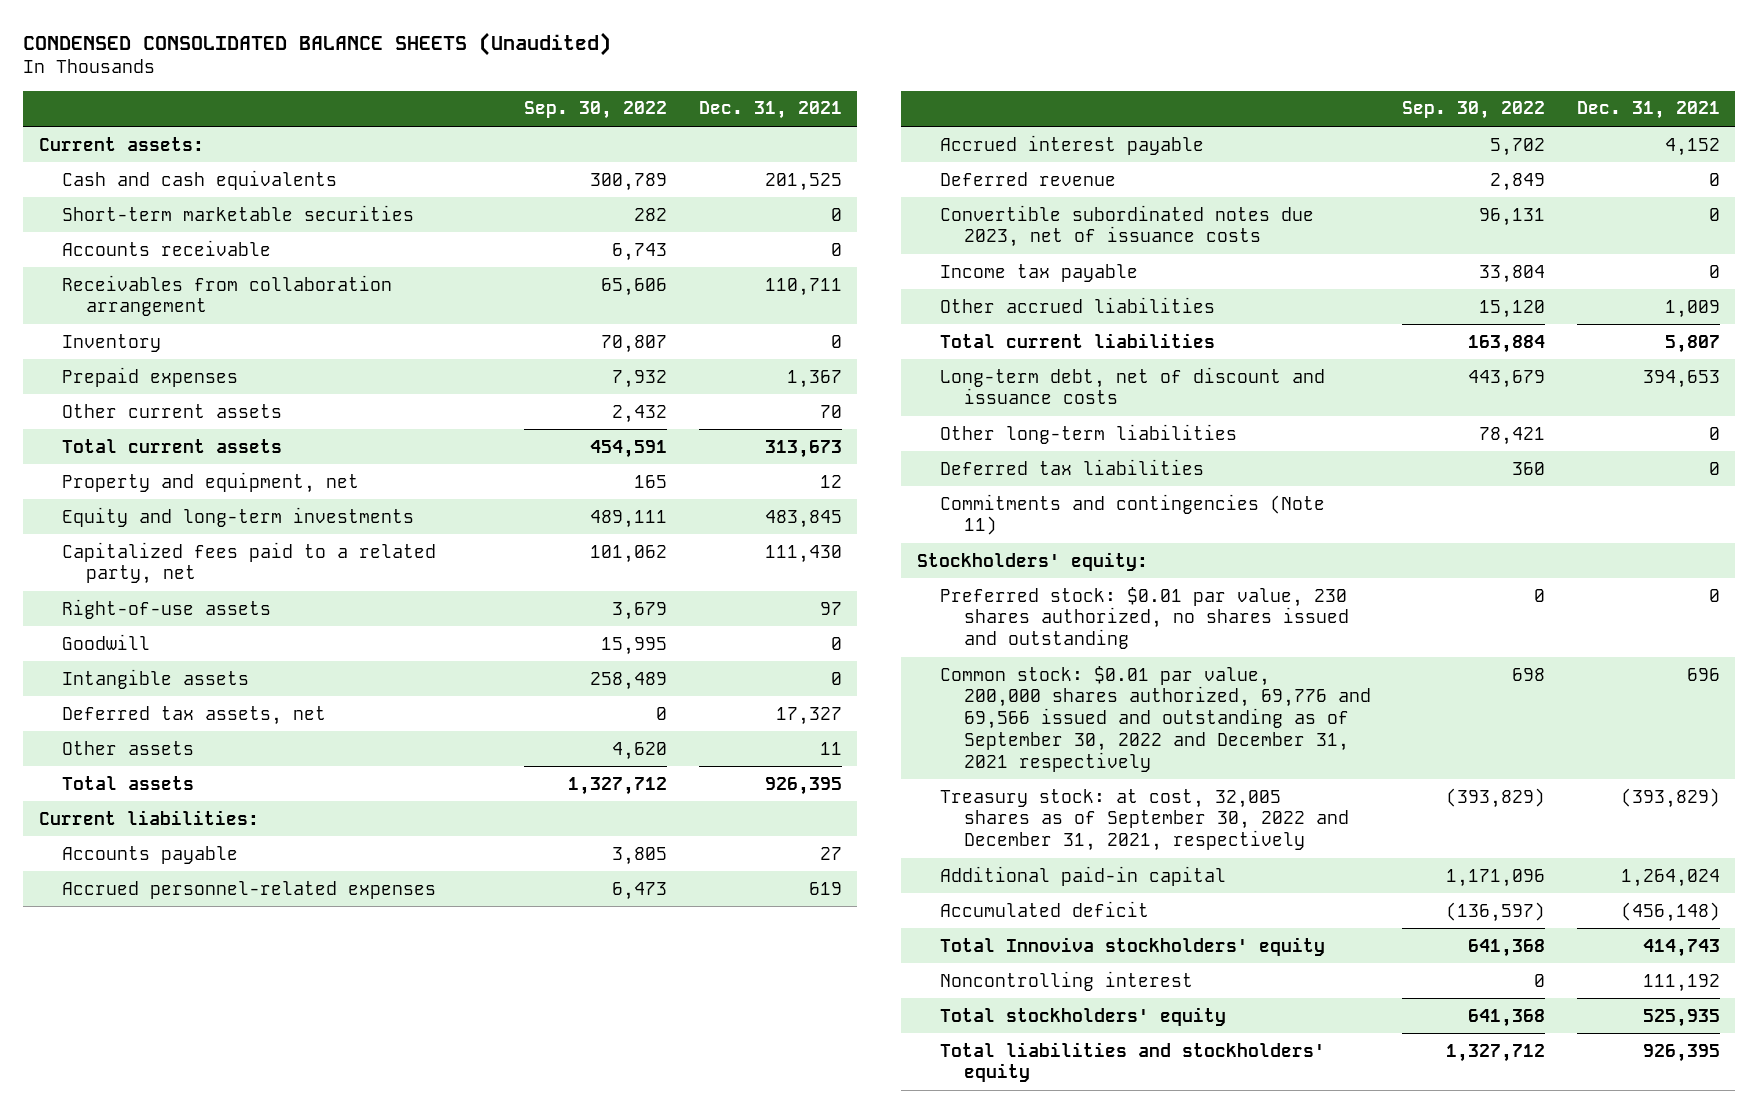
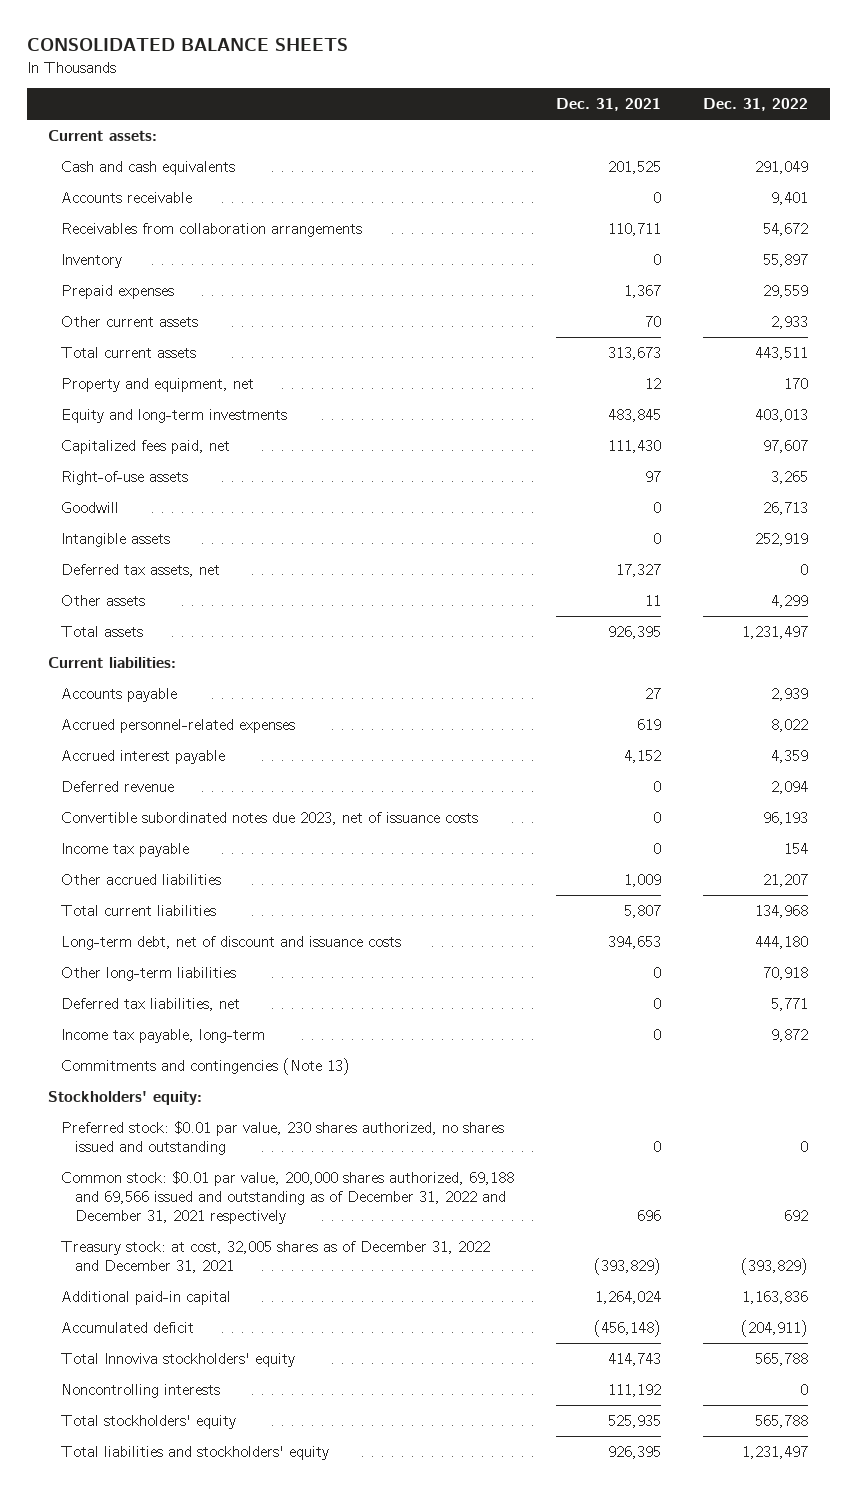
- CONDENSED CONSOLIDATED BALANCE SHEETS (Unaudited)
+ CONSOLIDATED BALANCE SHEETS
- | Sep. 30, 2022 | Dec. 31, 2021
+ | Dec. 31, 2021 | Dec. 31, 2022
- Short-term marketable securities | 282 | 0
- Receivables from collaboration arrangement | 65,606 | 110,711
+ Receivables from collaboration arrangements | 110,711 | 54,672
- Capitalized fees paid to a related party, net | 101,062 | 111,430
+ Capitalized fees paid, net | 111,430 | 97,607
- Deferred tax liabilities | 360 | 0
- Commitments and contingencies (Note 11)
+ Deferred tax liabilities, net | 0 | 5,771
+ Income tax payable, long-term | 0 | 9,872
+ Commitments and contingencies (Note 13)
- Common stock: $0.01 par value, 200,000 shares authorized, 69,776 and 69,566 issued and outstanding as of September 30, 2022 and December 31, 2021 respectively | 698 | 696
- Treasury stock: at cost, 32,005 shares as of September 30, 2022 and December 31, 2021, respectively | (393,829) | (393,829)
+ Common stock: $0.01 par value, 200,000 shares authorized, 69,188 and 69,566 issued and outstanding as of December 31, 2022 and December 31, 2021 respectively | 696 | 692
+ Treasury stock: at cost, 32,005 shares as of December 31, 2022 and December 31, 2021 | (393,829) | (393,829)
- Noncontrolling interest | 0 | 111,192
+ Noncontrolling interests | 111,192 | 0

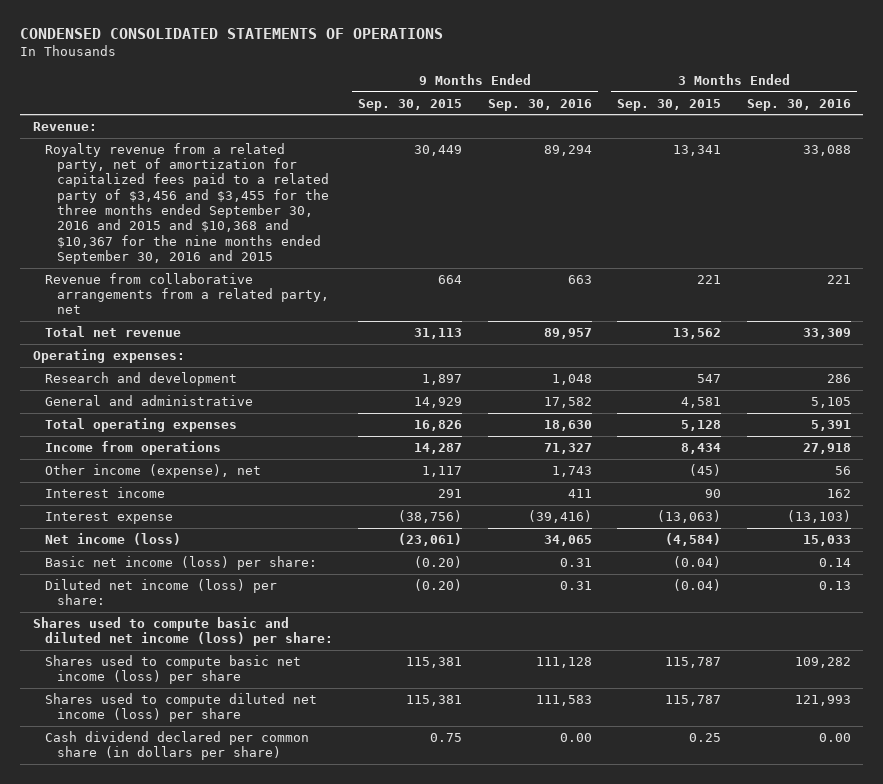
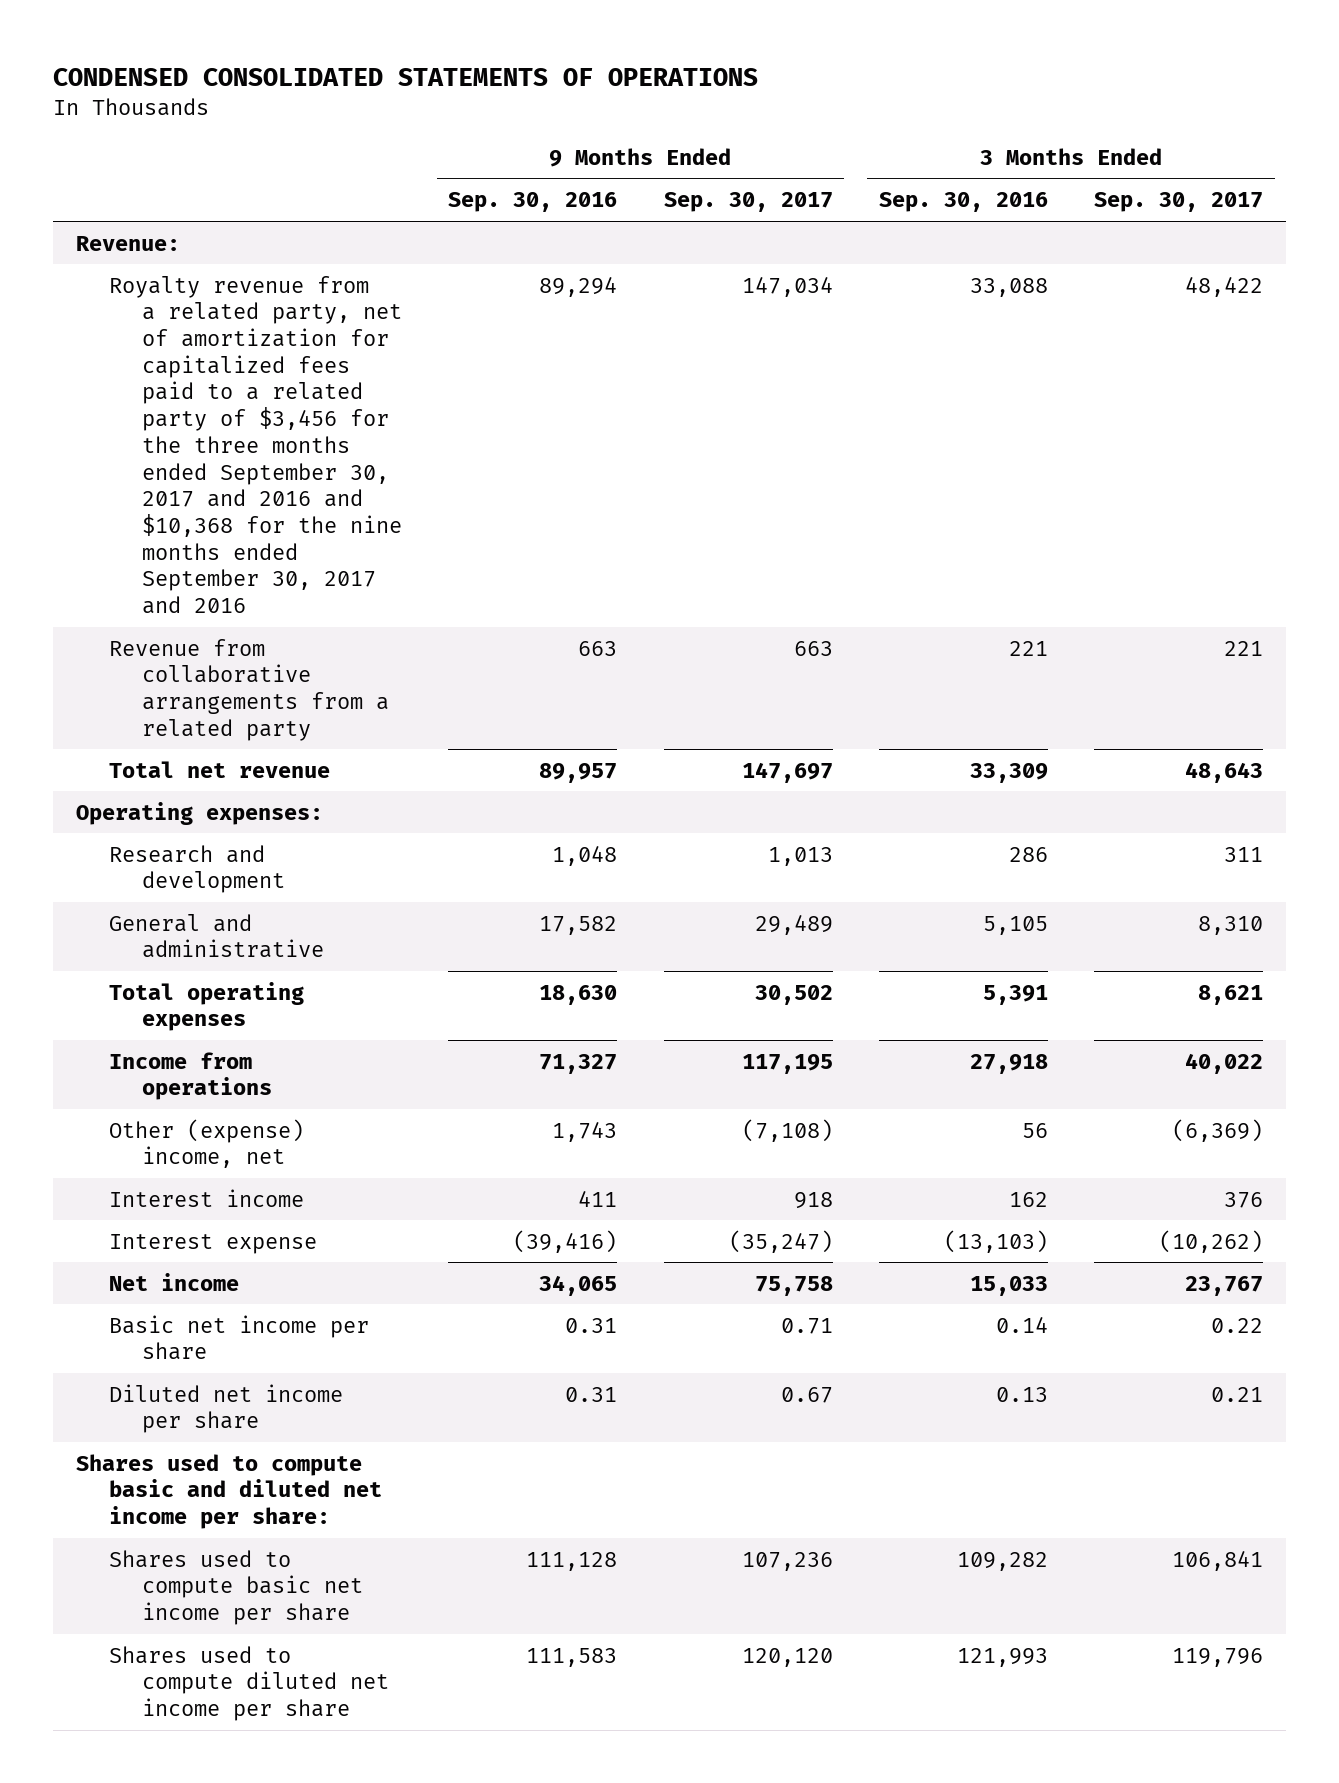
- | 9 Months Ended Sep. 30, 2015 | 9 Months Ended Sep. 30, 2016 | 3 Months Ended Sep. 30, 2015 | 3 Months Ended Sep. 30, 2016
+ | 9 Months Ended Sep. 30, 2016 | 9 Months Ended Sep. 30, 2017 | 3 Months Ended Sep. 30, 2016 | 3 Months Ended Sep. 30, 2017
- Royalty revenue from a related party, net of amortization for capitalized fees paid to a related party of $3,456 and $3,455 for the three months ended September 30, 2016 and 2015 and $10,368 and $10,367 for the nine months ended September 30, 2016 and 2015 | 30,449 | 89,294 | 13,341 | 33,088
- Revenue from collaborative arrangements from a related party, net | 664 | 663 | 221 | 221
+ Royalty revenue from a related party, net of amortization for capitalized fees paid to a related party of $3,456 for the three months ended September 30, 2017 and 2016 and $10,368 for the nine months ended September 30, 2017 and 2016 | 89,294 | 147,034 | 33,088 | 48,422
+ Revenue from collaborative arrangements from a related party | 663 | 663 | 221 | 221
- Other income (expense), net | 1,117 | 1,743 | (45) | 56
+ Other (expense) income, net | 1,743 | (7,108) | 56 | (6,369)
- Net income (loss) | (23,061) | 34,065 | (4,584) | 15,033
- Basic net income (loss) per share: | (0.20) | 0.31 | (0.04) | 0.14
- Diluted net income (loss) per share: | (0.20) | 0.31 | (0.04) | 0.13
- Shares used to compute basic and diluted net income (loss) per share:
- Shares used to compute basic net income (loss) per share | 115,381 | 111,128 | 115,787 | 109,282
- Shares used to compute diluted net income (loss) per share | 115,381 | 111,583 | 115,787 | 121,993
- Cash dividend declared per common share (in dollars per share) | 0.75 | 0.00 | 0.25 | 0.00
+ Net income | 34,065 | 75,758 | 15,033 | 23,767
+ Basic net income per share | 0.31 | 0.71 | 0.14 | 0.22
+ Diluted net income per share | 0.31 | 0.67 | 0.13 | 0.21
+ Shares used to compute basic and diluted net income per share:
+ Shares used to compute basic net income per share | 111,128 | 107,236 | 109,282 | 106,841
+ Shares used to compute diluted net income per share | 111,583 | 120,120 | 121,993 | 119,796

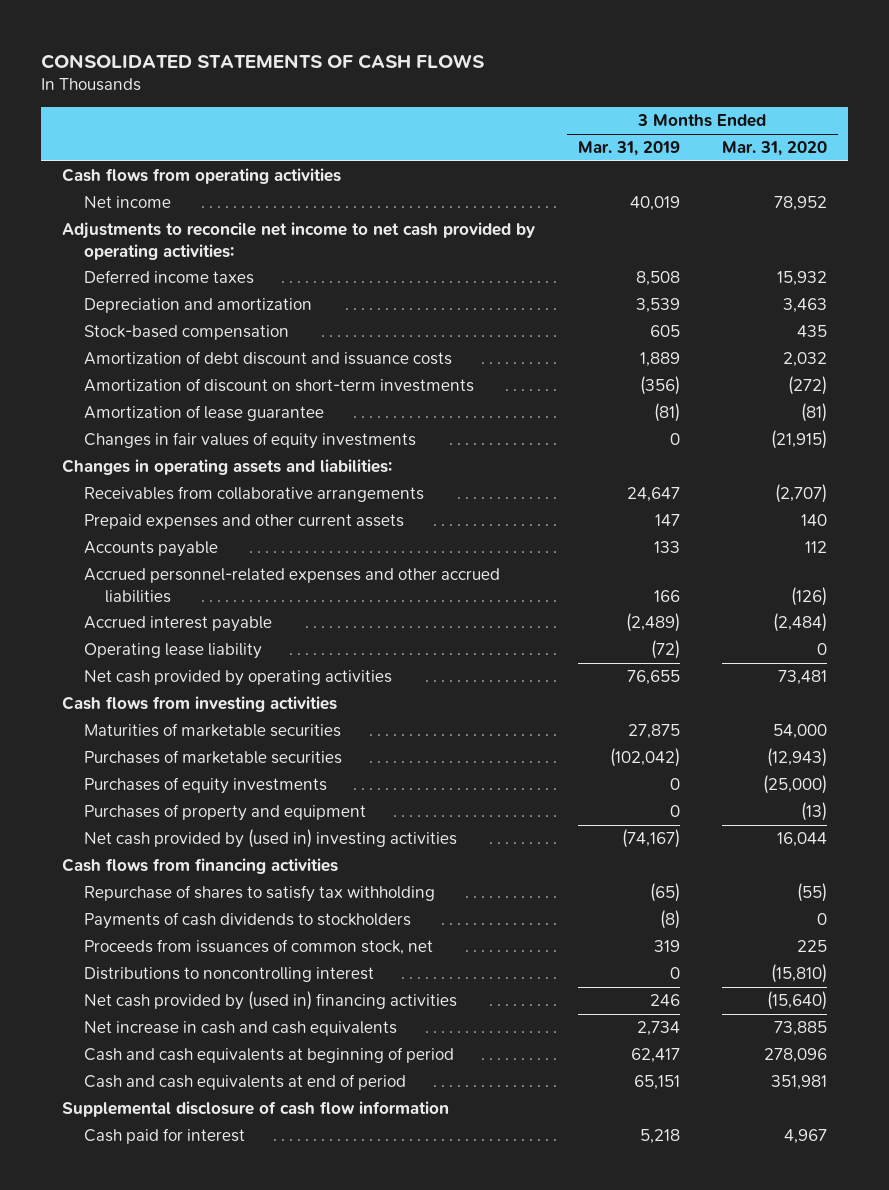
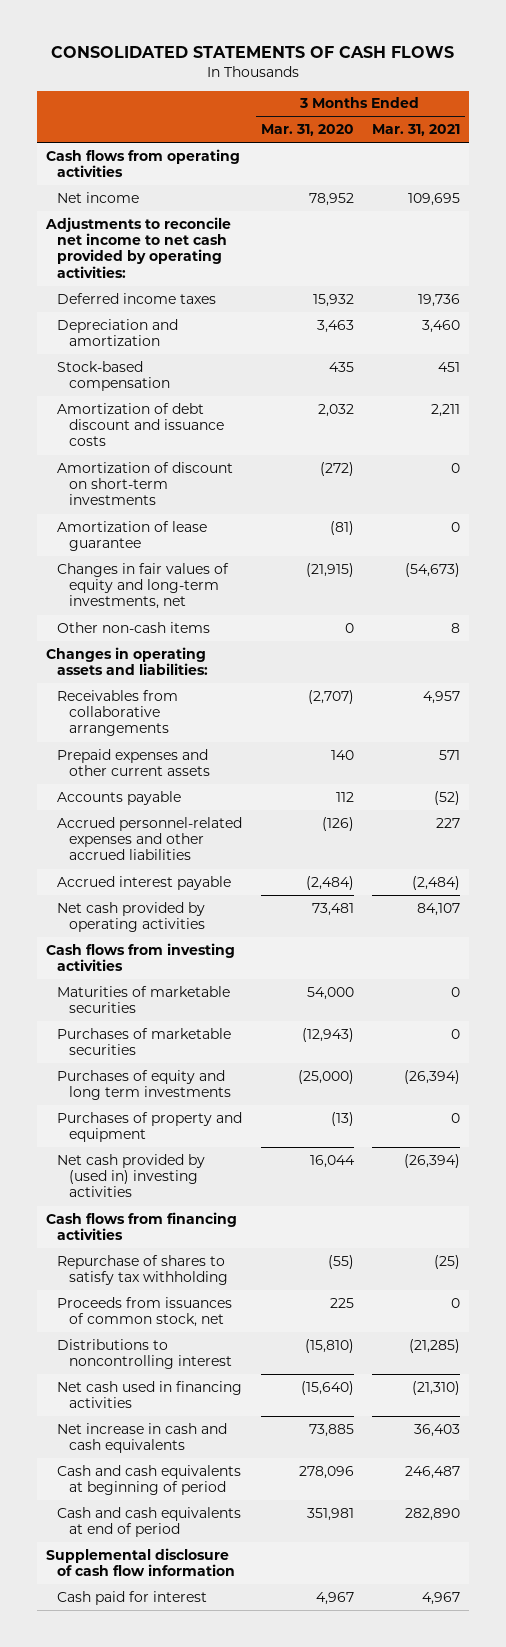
- | 3 Months Ended Mar. 31, 2019 | 3 Months Ended Mar. 31, 2020
+ | 3 Months Ended Mar. 31, 2020 | 3 Months Ended Mar. 31, 2021
- Changes in fair values of equity investments | 0 | (21,915)
+ Changes in fair values of equity and long-term investments, net | (21,915) | (54,673)
+ Other non-cash items | 0 | 8
- Operating lease liability | (72) | 0
- Purchases of equity investments | 0 | (25,000)
+ Purchases of equity and long term investments | (25,000) | (26,394)
- Payments of cash dividends to stockholders | (8) | 0
- Net cash provided by (used in) financing activities | 246 | (15,640)
+ Net cash used in financing activities | (15,640) | (21,310)

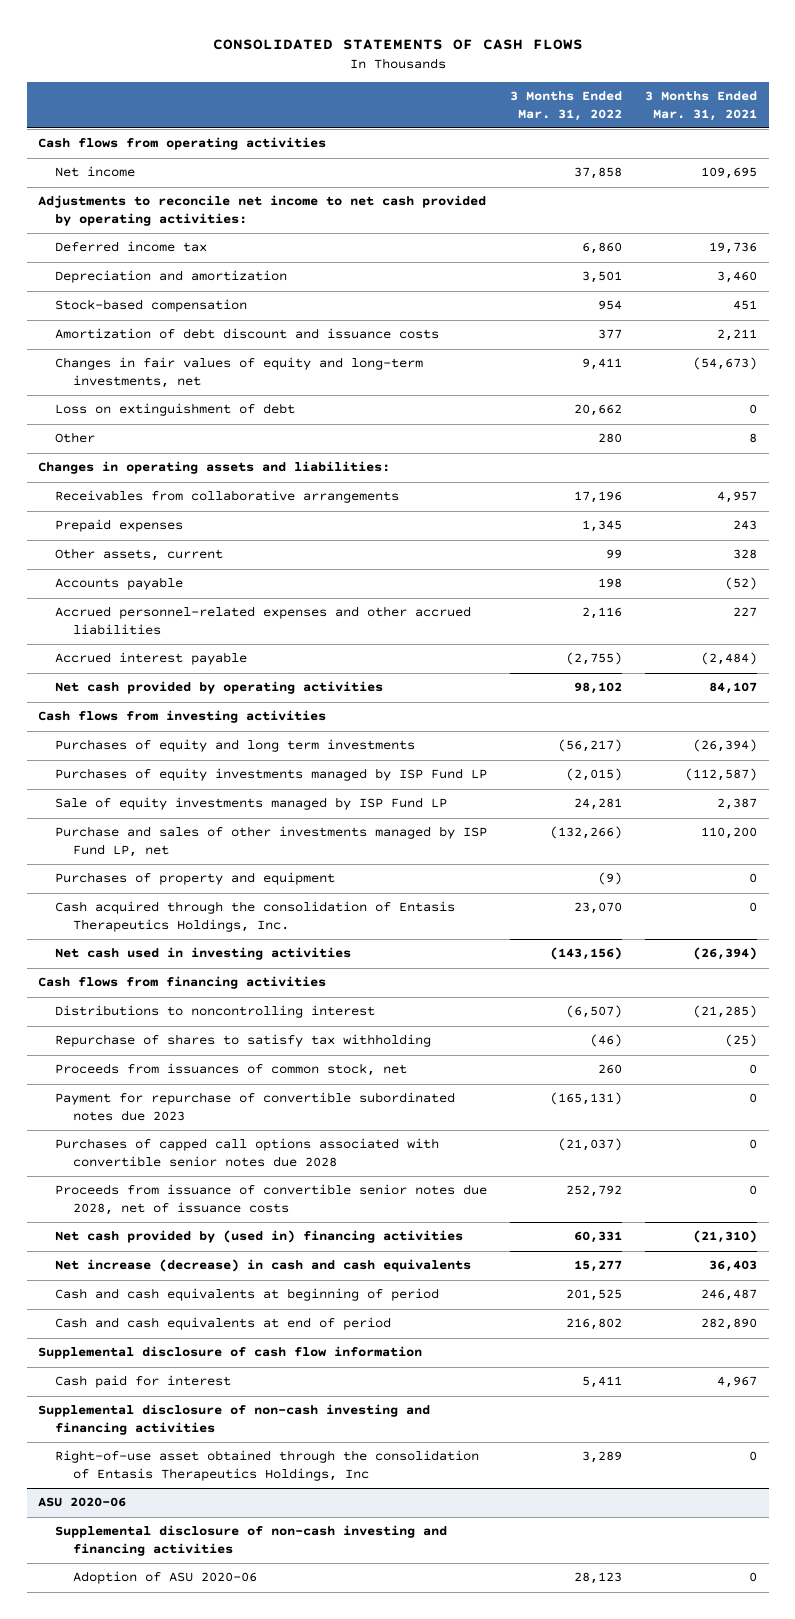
- | 3 Months Ended Mar. 31, 2020 | 3 Months Ended Mar. 31, 2021
+ | 3 Months Ended Mar. 31, 2022 | 3 Months Ended Mar. 31, 2021
- Deferred income taxes | 15,932 | 19,736
+ Deferred income tax | 6,860 | 19,736
- Amortization of discount on short-term investments | (272) | 0
- Amortization of lease guarantee | (81) | 0
- Other non-cash items | 0 | 8
+ Loss on extinguishment of debt | 20,662 | 0
+ Other | 280 | 8
- Prepaid expenses and other current assets | 140 | 571
+ Prepaid expenses | 1,345 | 243
+ Other assets, current | 99 | 328
- Maturities of marketable securities | 54,000 | 0
- Purchases of marketable securities | (12,943) | 0
+ Purchases of equity investments managed by ISP Fund LP | (2,015) | (112,587)
+ Sale of equity investments managed by ISP Fund LP | 24,281 | 2,387
+ Purchase and sales of other investments managed by ISP Fund LP, net | (132,266) | 110,200
- Net cash provided by (used in) investing activities | 16,044 | (26,394)
+ Cash acquired through the consolidation of Entasis Therapeutics Holdings, Inc. | 23,070 | 0
+ Net cash used in investing activities | (143,156) | (26,394)
moved up: Distributions to noncontrolling interest | (6,507) | (21,285)
- Net cash used in financing activities | (15,640) | (21,310)
- Net increase in cash and cash equivalents | 73,885 | 36,403
+ Payment for repurchase of convertible subordinated notes due 2023 | (165,131) | 0
+ Purchases of capped call options associated with convertible senior notes due 2028 | (21,037) | 0
+ Proceeds from issuance of convertible senior notes due 2028, net of issuance costs | 252,792 | 0
+ Net cash provided by (used in) financing activities | 60,331 | (21,310)
+ Net increase (decrease) in cash and cash equivalents | 15,277 | 36,403
+ Supplemental disclosure of non-cash investing and financing activities
+ Right-of-use asset obtained through the consolidation of Entasis Therapeutics Holdings, Inc | 3,289 | 0
+ ASU 2020-06
+ Supplemental disclosure of non-cash investing and financing activities
+ Adoption of ASU 2020-06 | 28,123 | 0

